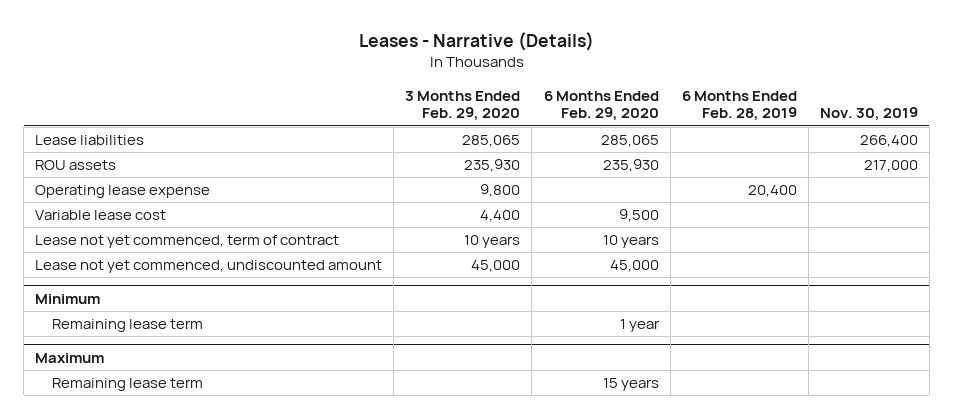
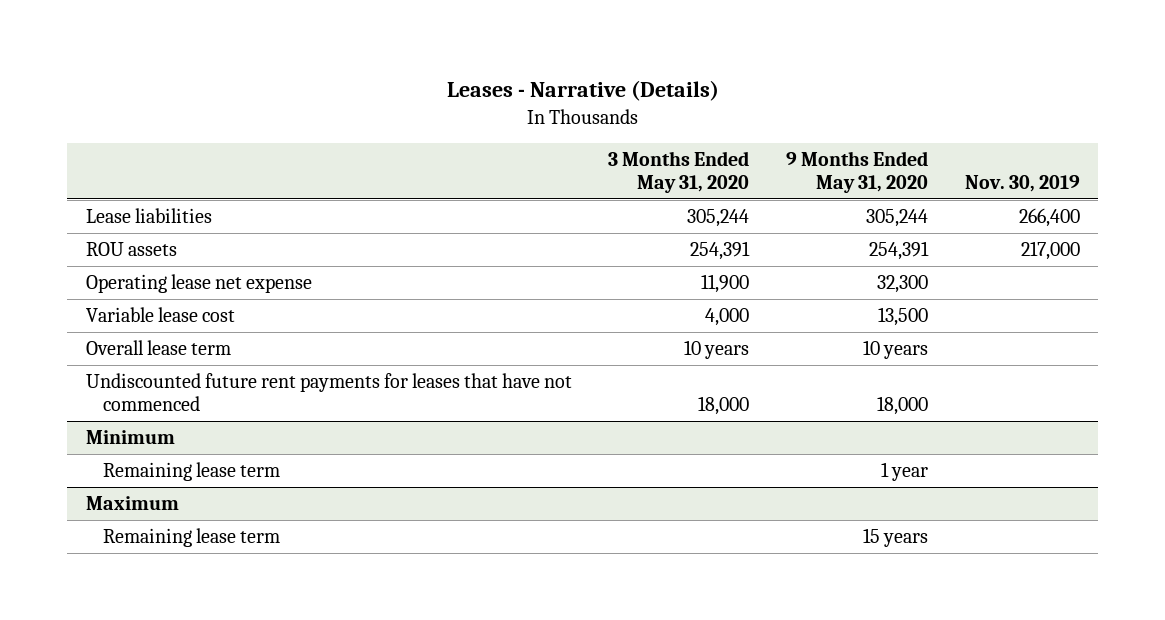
- | 3 Months Ended Feb. 29, 2020 | 6 Months Ended Feb. 29, 2020 | 6 Months Ended Feb. 28, 2019 | Nov. 30, 2019
+ | 3 Months Ended May 31, 2020 | 9 Months Ended May 31, 2020 | Nov. 30, 2019
- Operating lease expense | 9,800 | | 20,400 |
+ Operating lease net expense | 11,900 | 32,300 |
- Lease not yet commenced, term of contract | 10 years | 10 years | |
- Lease not yet commenced, undiscounted amount | 45,000 | 45,000 | |
+ Overall lease term | 10 years | 10 years |
+ Undiscounted future rent payments for leases that have not commenced | 18,000 | 18,000 |

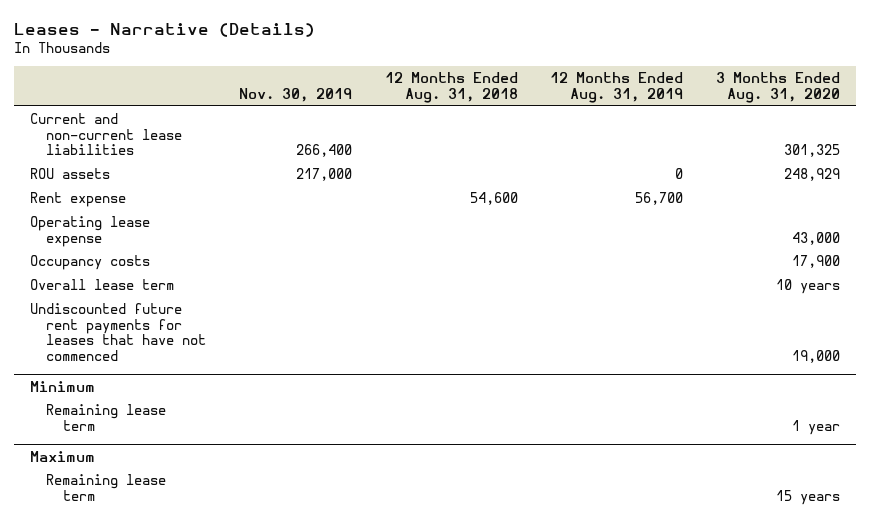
- | 3 Months Ended May 31, 2020 | 9 Months Ended May 31, 2020 | Nov. 30, 2019
+ | Nov. 30, 2019 | 12 Months Ended Aug. 31, 2018 | 12 Months Ended Aug. 31, 2019 | 3 Months Ended Aug. 31, 2020
- Lease liabilities | 305,244 | 305,244 | 266,400
+ Current and non-current lease liabilities | 266,400 | | | 301,325
- Operating lease net expense | 11,900 | 32,300 |
- Variable lease cost | 4,000 | 13,500 |
+ Rent expense | | 54,600 | 56,700 |
+ Operating lease expense | | | | 43,000
+ Occupancy costs | | | | 17,900

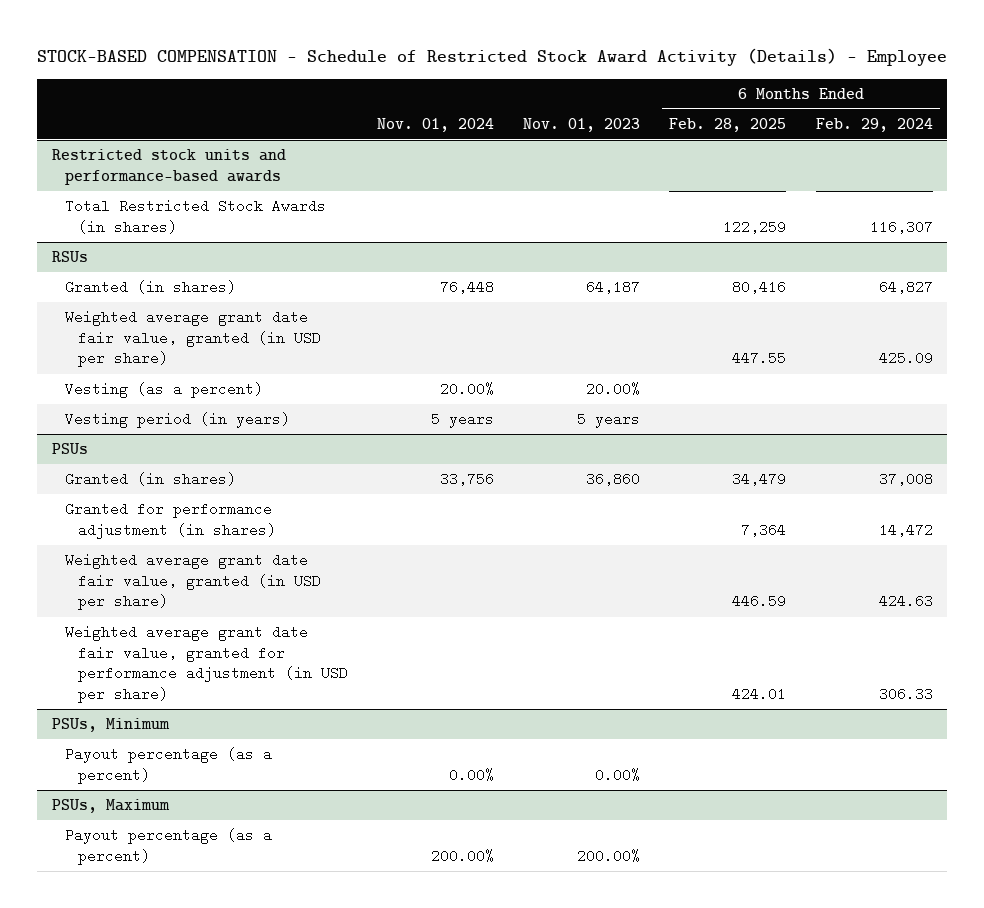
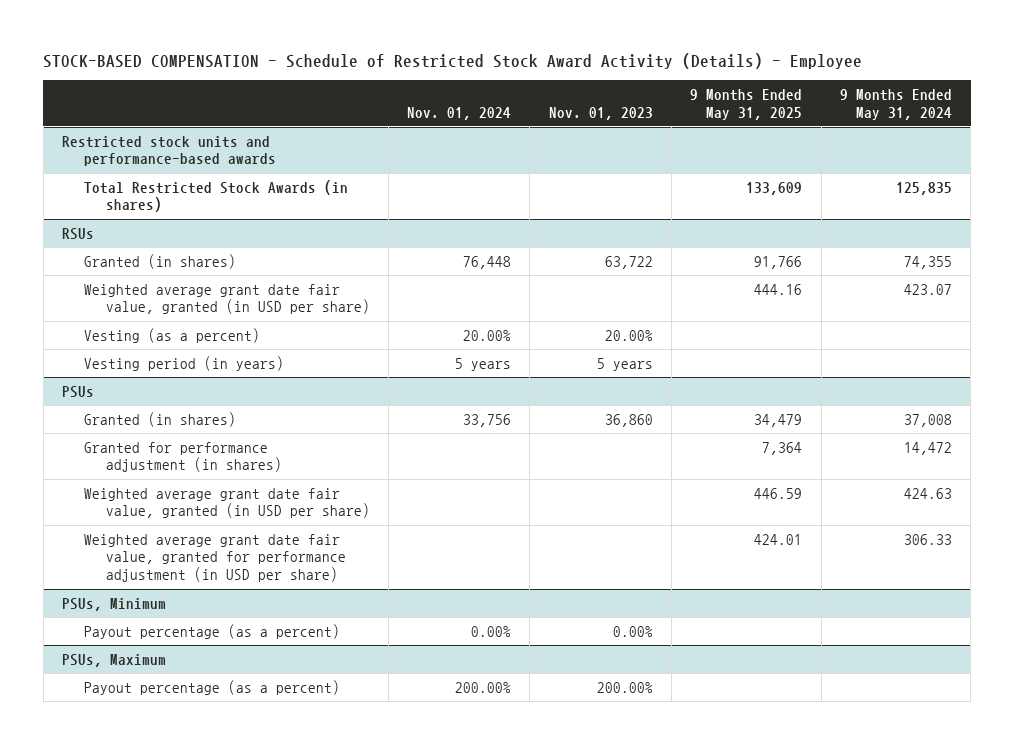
- | Nov. 01, 2024 | Nov. 01, 2023 | 6 Months Ended Feb. 28, 2025 | 6 Months Ended Feb. 29, 2024
+ | Nov. 01, 2024 | Nov. 01, 2023 | 9 Months Ended May 31, 2025 | 9 Months Ended May 31, 2024
@ RSUs
- Granted (in shares) | 76,448 | 64,187 | 80,416 | 64,827
+ Granted (in shares) | 76,448 | 63,722 | 91,766 | 74,355

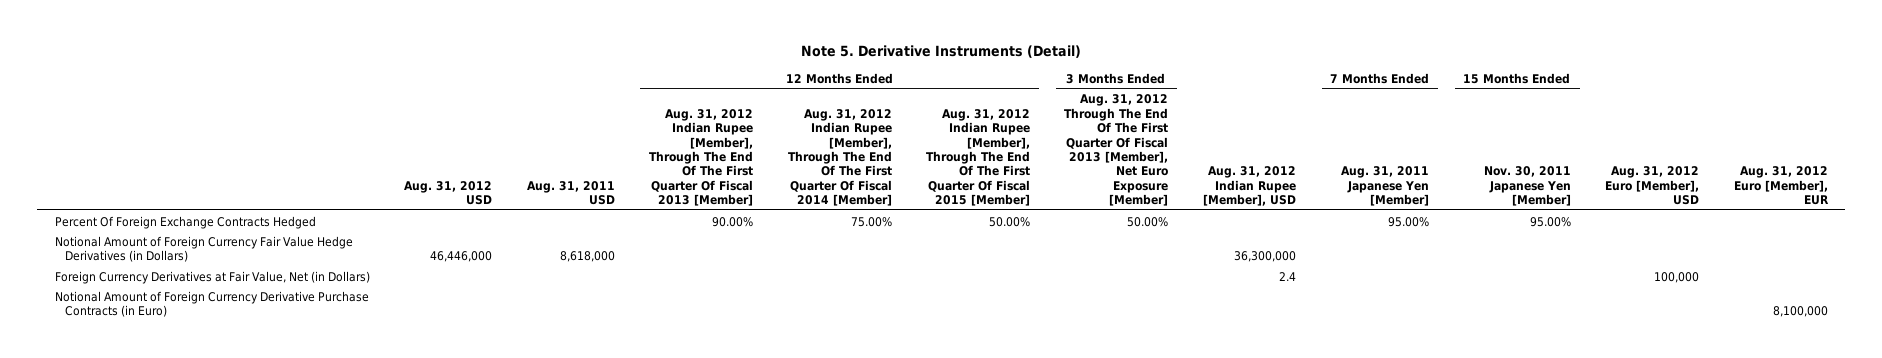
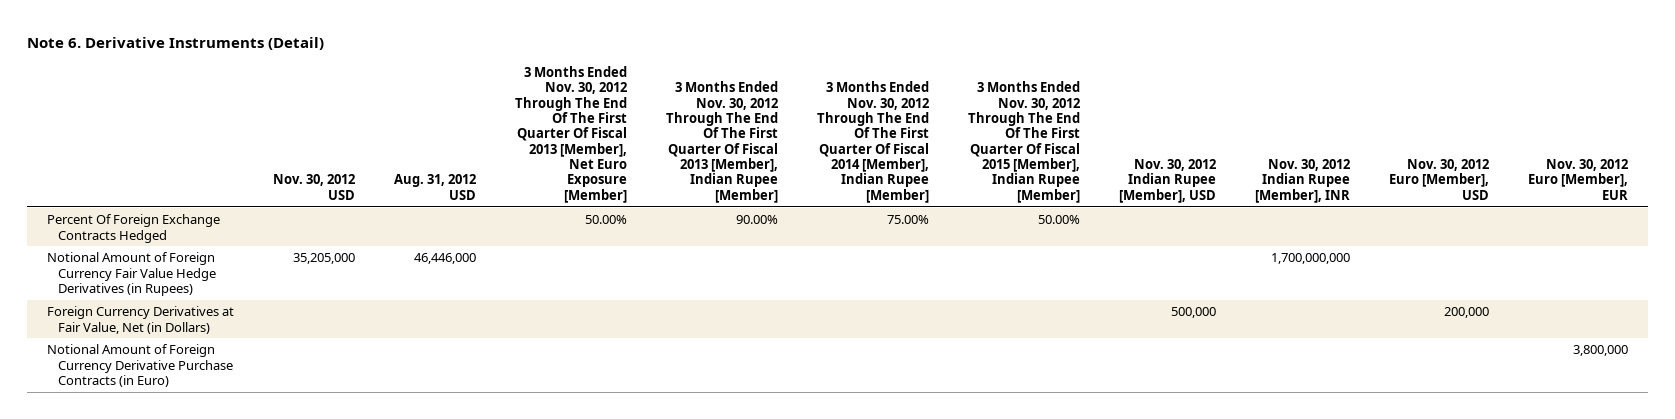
- Note 5. Derivative Instruments (Detail)
+ Note 6. Derivative Instruments (Detail)
- | Aug. 31, 2012 USD | Aug. 31, 2011 USD | 12 Months Ended Aug. 31, 2012 Indian Rupee [Member], Through The End Of The First Quarter Of Fiscal 2013 [Member] | 12 Months Ended Aug. 31, 2012 Indian Rupee [Member], Through The End Of The First Quarter Of Fiscal 2014 [Member] | 12 Months Ended Aug. 31, 2012 Indian Rupee [Member], Through The End Of The First Quarter Of Fiscal 2015 [Member] | 3 Months Ended Aug. 31, 2012 Through The End Of The First Quarter Of Fiscal 2013 [Member], Net Euro Exposure [Member] | Aug. 31, 2012 Indian Rupee [Member], USD | 7 Months Ended Aug. 31, 2011 Japanese Yen [Member] | 15 Months Ended Nov. 30, 2011 Japanese Yen [Member] | Aug. 31, 2012 Euro [Member], USD | Aug. 31, 2012 Euro [Member], EUR
+ | Nov. 30, 2012 USD | Aug. 31, 2012 USD | 3 Months Ended Nov. 30, 2012 Through The End Of The First Quarter Of Fiscal 2013 [Member], Net Euro Exposure [Member] | 3 Months Ended Nov. 30, 2012 Through The End Of The First Quarter Of Fiscal 2013 [Member], Indian Rupee [Member] | 3 Months Ended Nov. 30, 2012 Through The End Of The First Quarter Of Fiscal 2014 [Member], Indian Rupee [Member] | 3 Months Ended Nov. 30, 2012 Through The End Of The First Quarter Of Fiscal 2015 [Member], Indian Rupee [Member] | Nov. 30, 2012 Indian Rupee [Member], USD | Nov. 30, 2012 Indian Rupee [Member], INR | Nov. 30, 2012 Euro [Member], USD | Nov. 30, 2012 Euro [Member], EUR
- Notional Amount of Foreign Currency Fair Value Hedge Derivatives (in Dollars) | 46,446,000 | 8,618,000 | | | | | 36,300,000 | | | |
+ Notional Amount of Foreign Currency Fair Value Hedge Derivatives (in Rupees) | 35,205,000 | 46,446,000 | | | | | | 1,700,000,000 | |

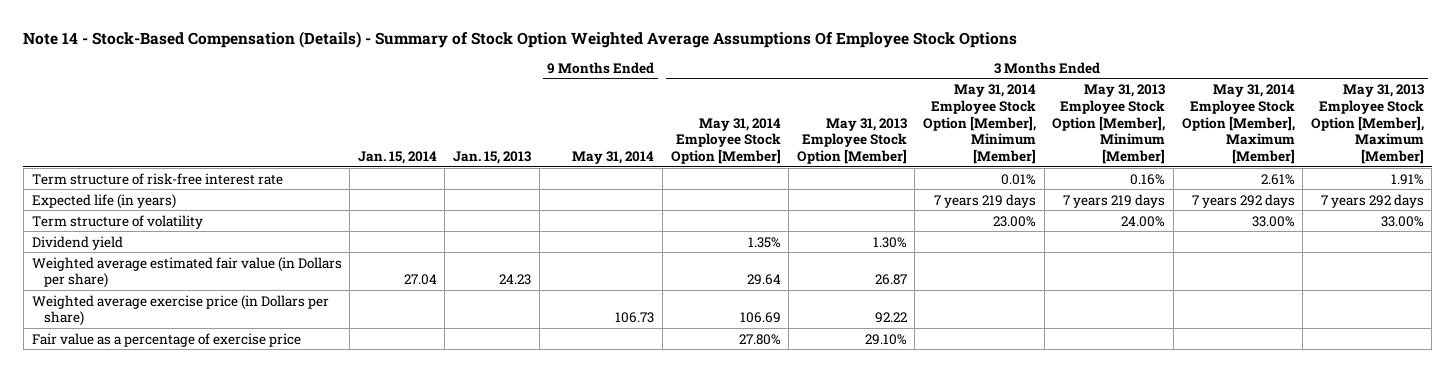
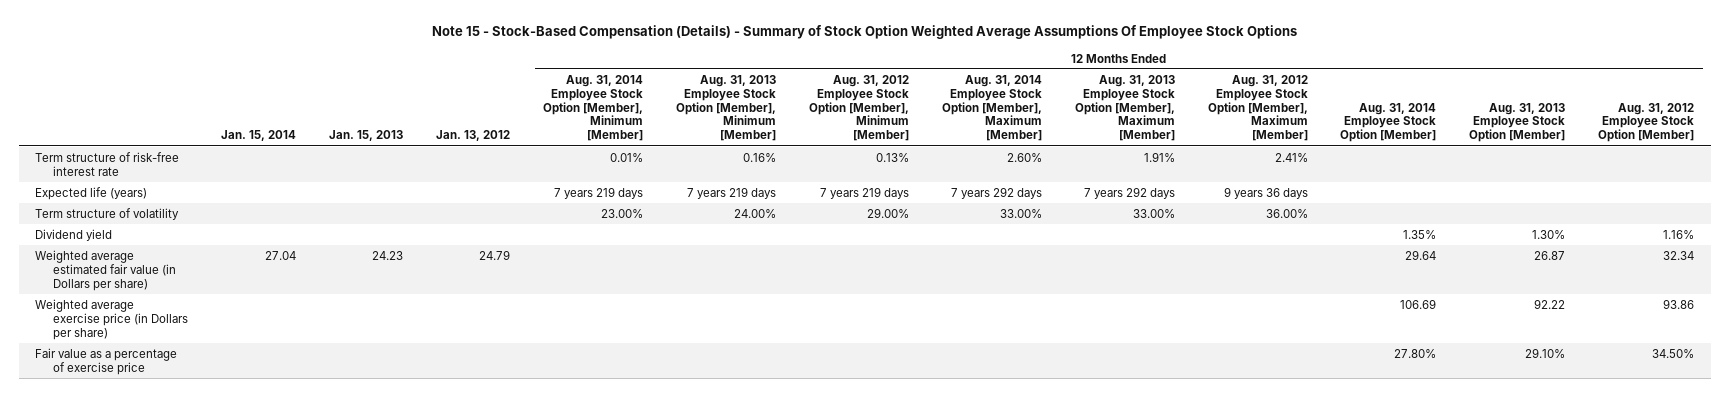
- Note 14 - Stock-Based Compensation (Details) - Summary of Stock Option Weighted Average Assumptions Of Employee Stock Options
+ Note 15 - Stock-Based Compensation (Details) - Summary of Stock Option Weighted Average Assumptions Of Employee Stock Options
- | Jan. 15, 2014 | Jan. 15, 2013 | 9 Months Ended May 31, 2014 | 3 Months Ended May 31, 2014 Employee Stock Option [Member] | 3 Months Ended May 31, 2013 Employee Stock Option [Member] | 3 Months Ended May 31, 2014 Employee Stock Option [Member], Minimum [Member] | 3 Months Ended May 31, 2013 Employee Stock Option [Member], Minimum [Member] | 3 Months Ended May 31, 2014 Employee Stock Option [Member], Maximum [Member] | 3 Months Ended May 31, 2013 Employee Stock Option [Member], Maximum [Member]
+ | Jan. 15, 2014 | Jan. 15, 2013 | Jan. 13, 2012 | 12 Months Ended Aug. 31, 2014 Employee Stock Option [Member], Minimum [Member] | 12 Months Ended Aug. 31, 2013 Employee Stock Option [Member], Minimum [Member] | 12 Months Ended Aug. 31, 2012 Employee Stock Option [Member], Minimum [Member] | 12 Months Ended Aug. 31, 2014 Employee Stock Option [Member], Maximum [Member] | 12 Months Ended Aug. 31, 2013 Employee Stock Option [Member], Maximum [Member] | 12 Months Ended Aug. 31, 2012 Employee Stock Option [Member], Maximum [Member] | 12 Months Ended Aug. 31, 2014 Employee Stock Option [Member] | 12 Months Ended Aug. 31, 2013 Employee Stock Option [Member] | 12 Months Ended Aug. 31, 2012 Employee Stock Option [Member]
- Expected life (in years) | | | | | | 7 years 219 days | 7 years 219 days | 7 years 292 days | 7 years 292 days
+ Expected life (years) | | | | 7 years 219 days | 7 years 219 days | 7 years 219 days | 7 years 292 days | 7 years 292 days | 9 years 36 days | | |

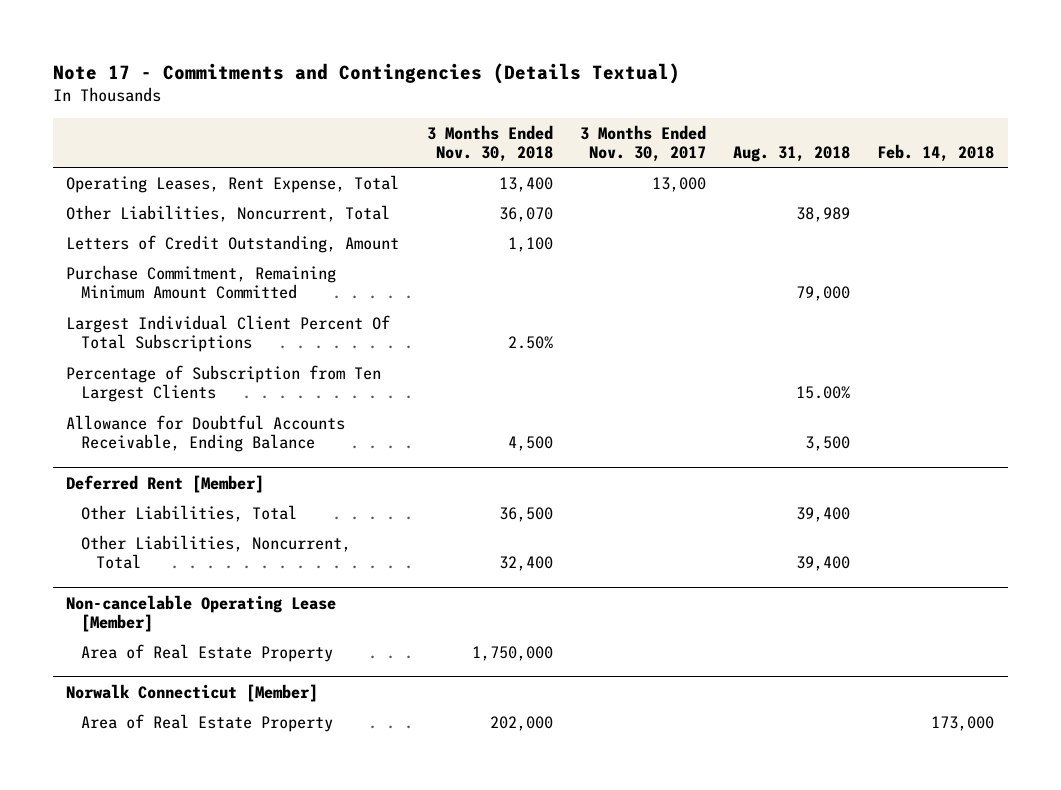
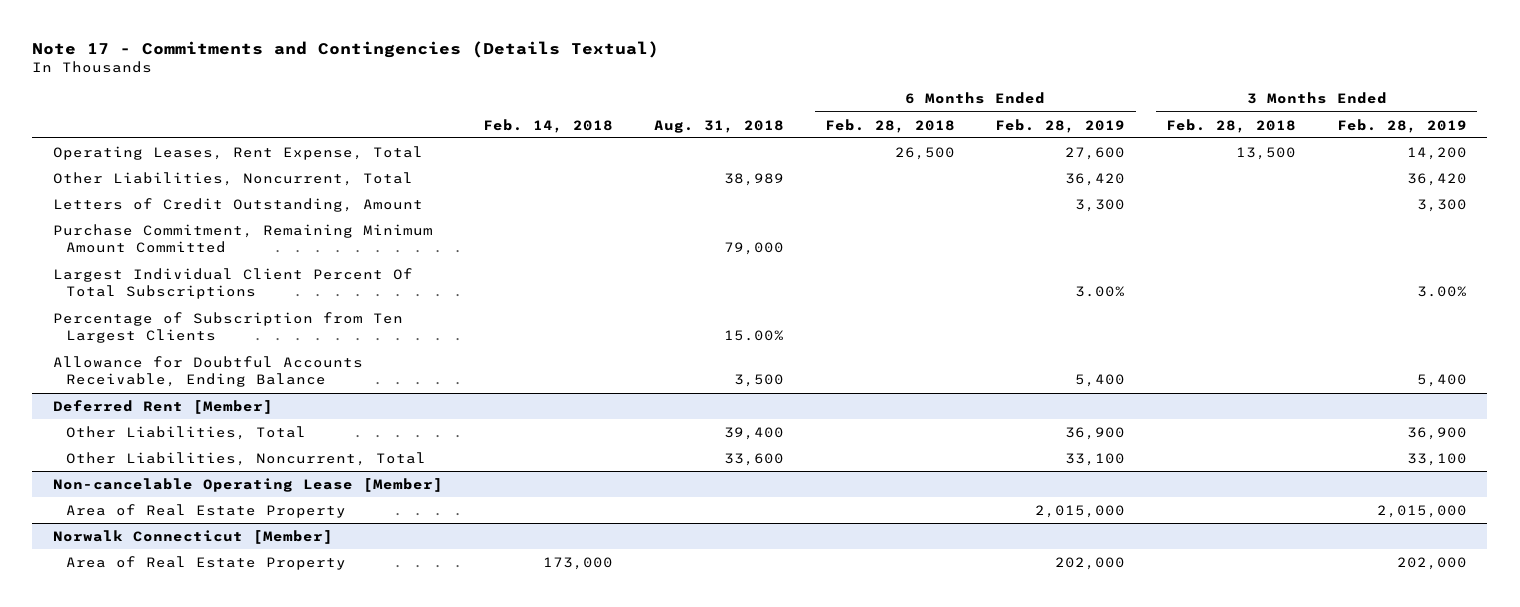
- | 3 Months Ended Nov. 30, 2018 | 3 Months Ended Nov. 30, 2017 | Aug. 31, 2018 | Feb. 14, 2018
+ | Feb. 14, 2018 | Aug. 31, 2018 | 6 Months Ended Feb. 28, 2018 | 6 Months Ended Feb. 28, 2019 | 3 Months Ended Feb. 28, 2018 | 3 Months Ended Feb. 28, 2019
@ Deferred Rent [Member]
- Other Liabilities, Noncurrent, Total | 32,400 | | 39,400 |
+ Other Liabilities, Noncurrent, Total | | 33,600 | | 33,100 | | 33,100

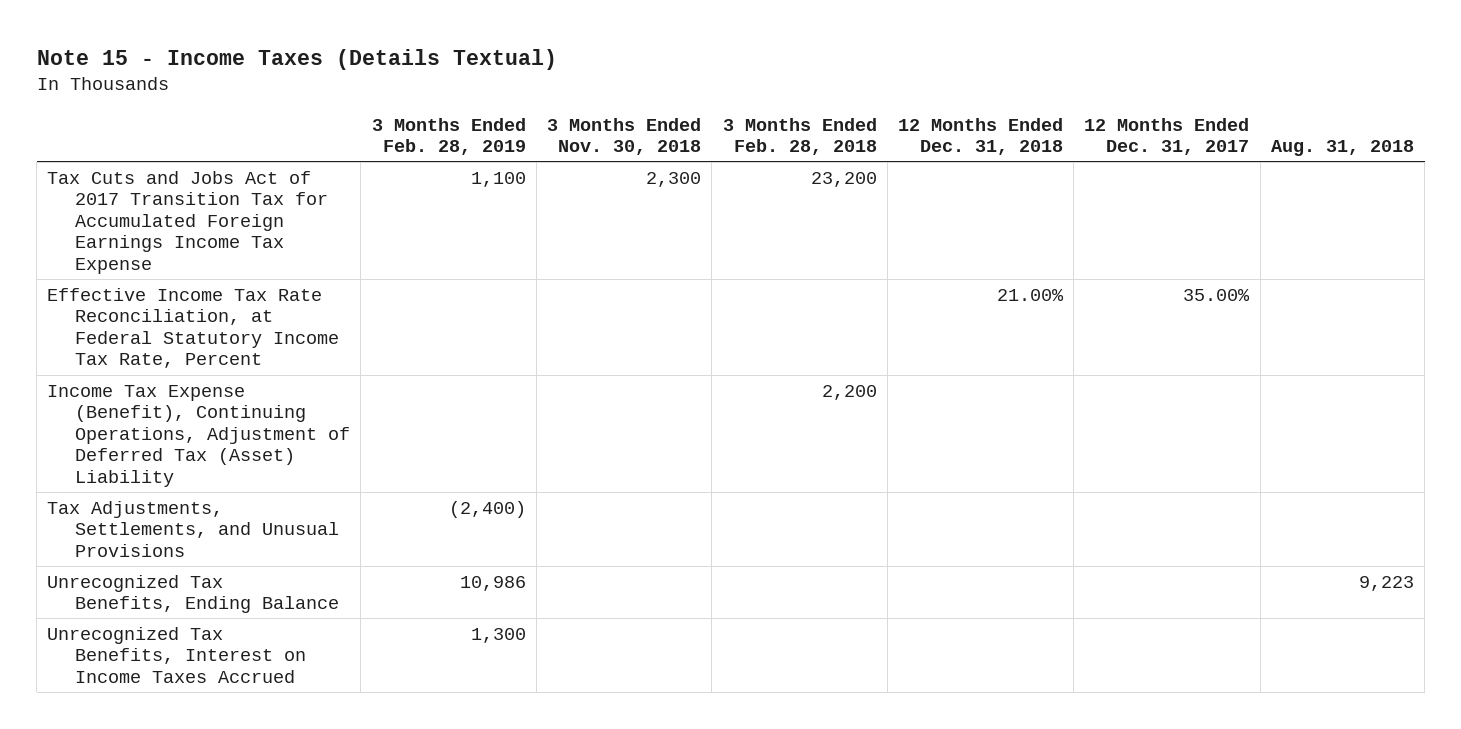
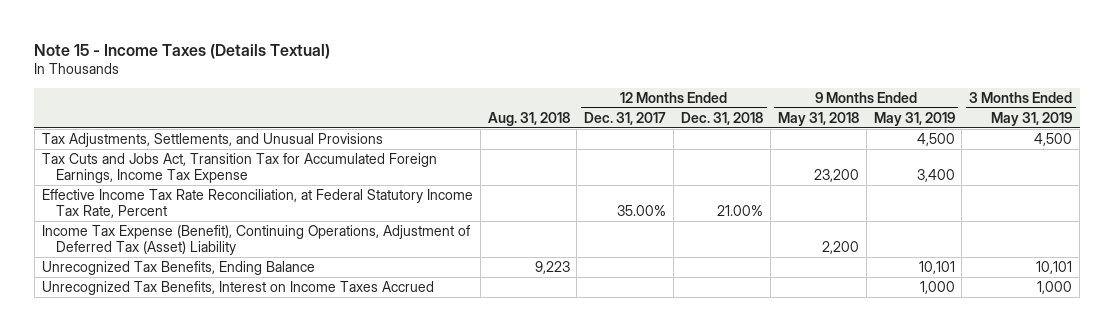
- | 3 Months Ended Feb. 28, 2019 | 3 Months Ended Nov. 30, 2018 | 3 Months Ended Feb. 28, 2018 | 12 Months Ended Dec. 31, 2018 | 12 Months Ended Dec. 31, 2017 | Aug. 31, 2018
+ | Aug. 31, 2018 | 12 Months Ended Dec. 31, 2017 | 12 Months Ended Dec. 31, 2018 | 9 Months Ended May 31, 2018 | 9 Months Ended May 31, 2019 | 3 Months Ended May 31, 2019
- Tax Cuts and Jobs Act of 2017 Transition Tax for Accumulated Foreign Earnings Income Tax Expense | 1,100 | 2,300 | 23,200 | | |
moved up: Tax Adjustments, Settlements, and Unusual Provisions | | | | | 4,500 | 4,500
+ Tax Cuts and Jobs Act, Transition Tax for Accumulated Foreign Earnings, Income Tax Expense | | | | 23,200 | 3,400 |

